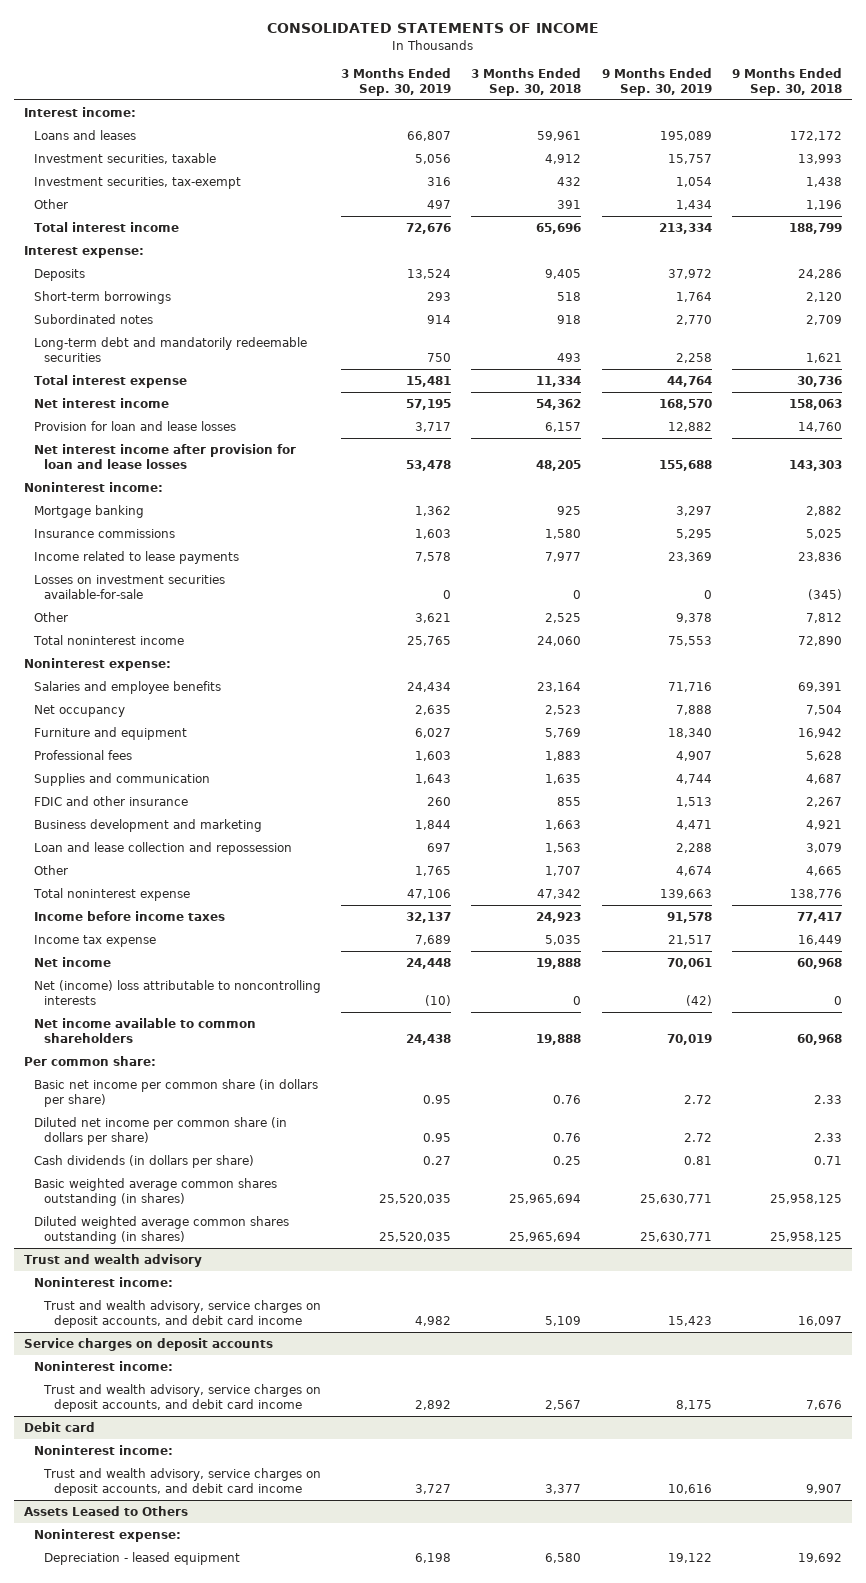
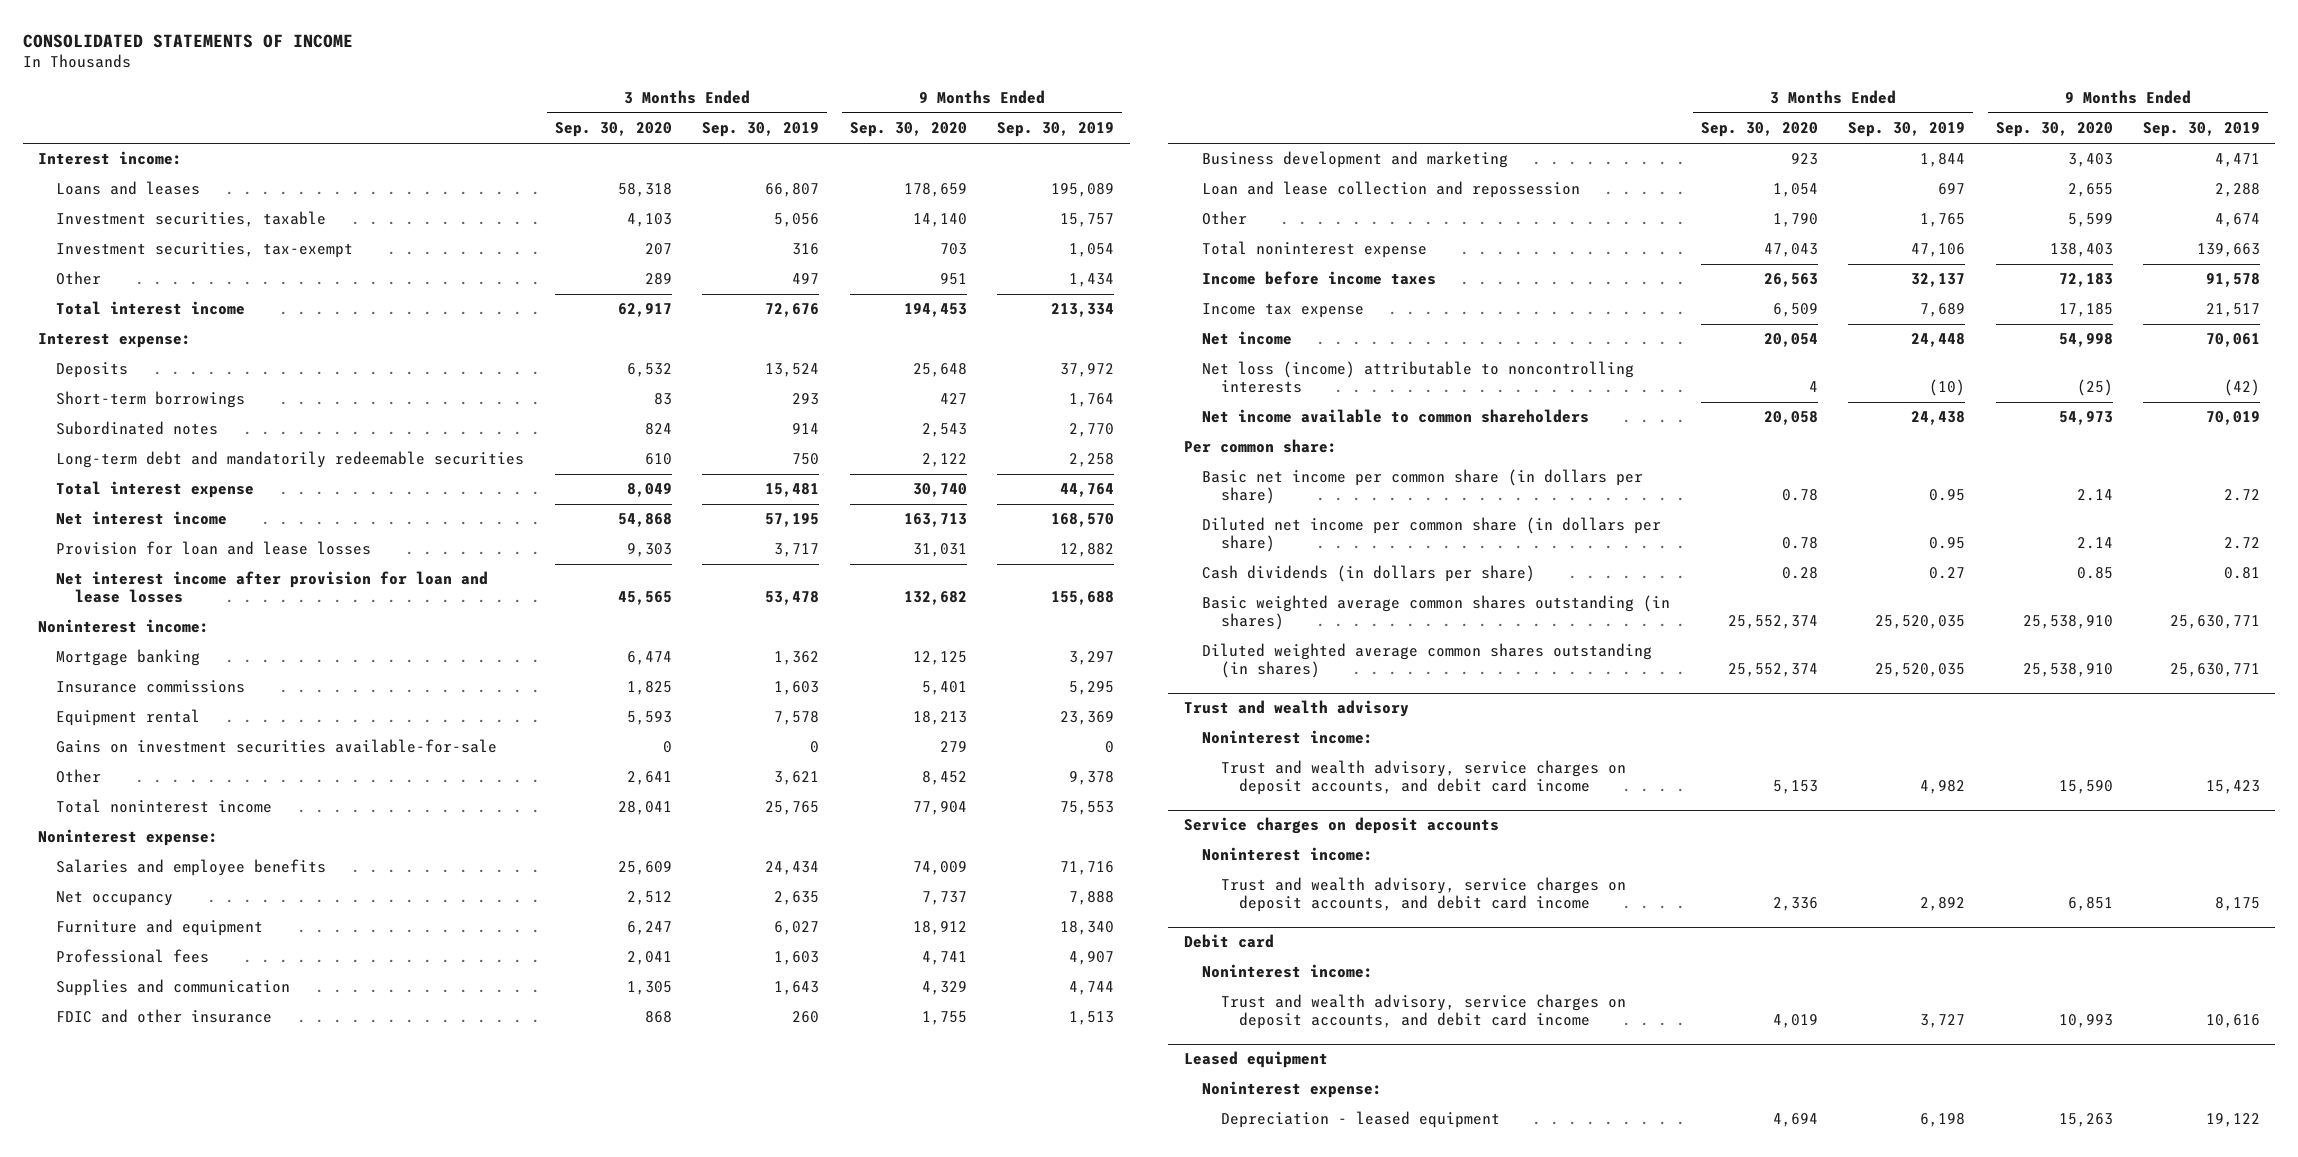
- | 3 Months Ended Sep. 30, 2019 | 3 Months Ended Sep. 30, 2018 | 9 Months Ended Sep. 30, 2019 | 9 Months Ended Sep. 30, 2018
+ | 3 Months Ended Sep. 30, 2020 | 3 Months Ended Sep. 30, 2019 | 9 Months Ended Sep. 30, 2020 | 9 Months Ended Sep. 30, 2019
- Income related to lease payments | 7,578 | 7,977 | 23,369 | 23,836
- Losses on investment securities available-for-sale | 0 | 0 | 0 | (345)
+ Equipment rental | 5,593 | 7,578 | 18,213 | 23,369
+ Gains on investment securities available-for-sale | 0 | 0 | 279 | 0
- Net (income) loss attributable to noncontrolling interests | (10) | 0 | (42) | 0
+ Net loss (income) attributable to noncontrolling interests | 4 | (10) | (25) | (42)
- Assets Leased to Others
+ Leased equipment

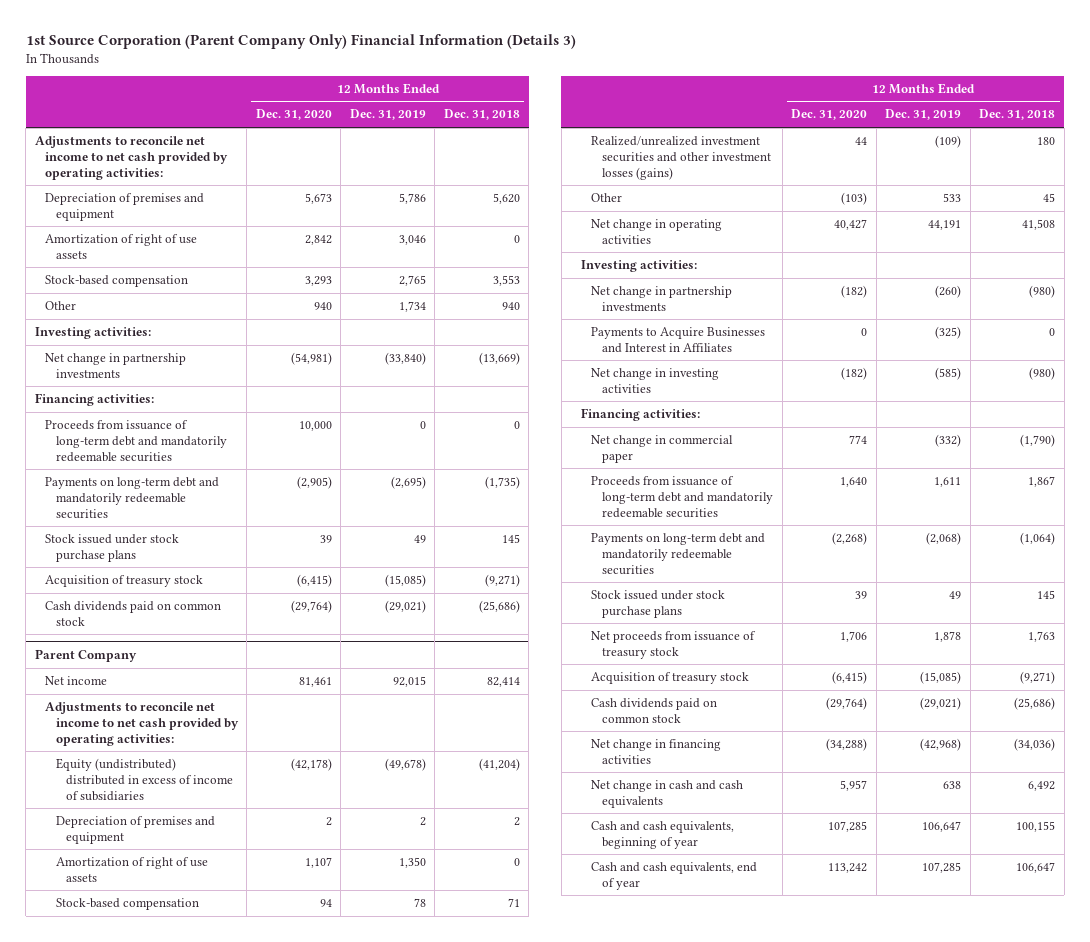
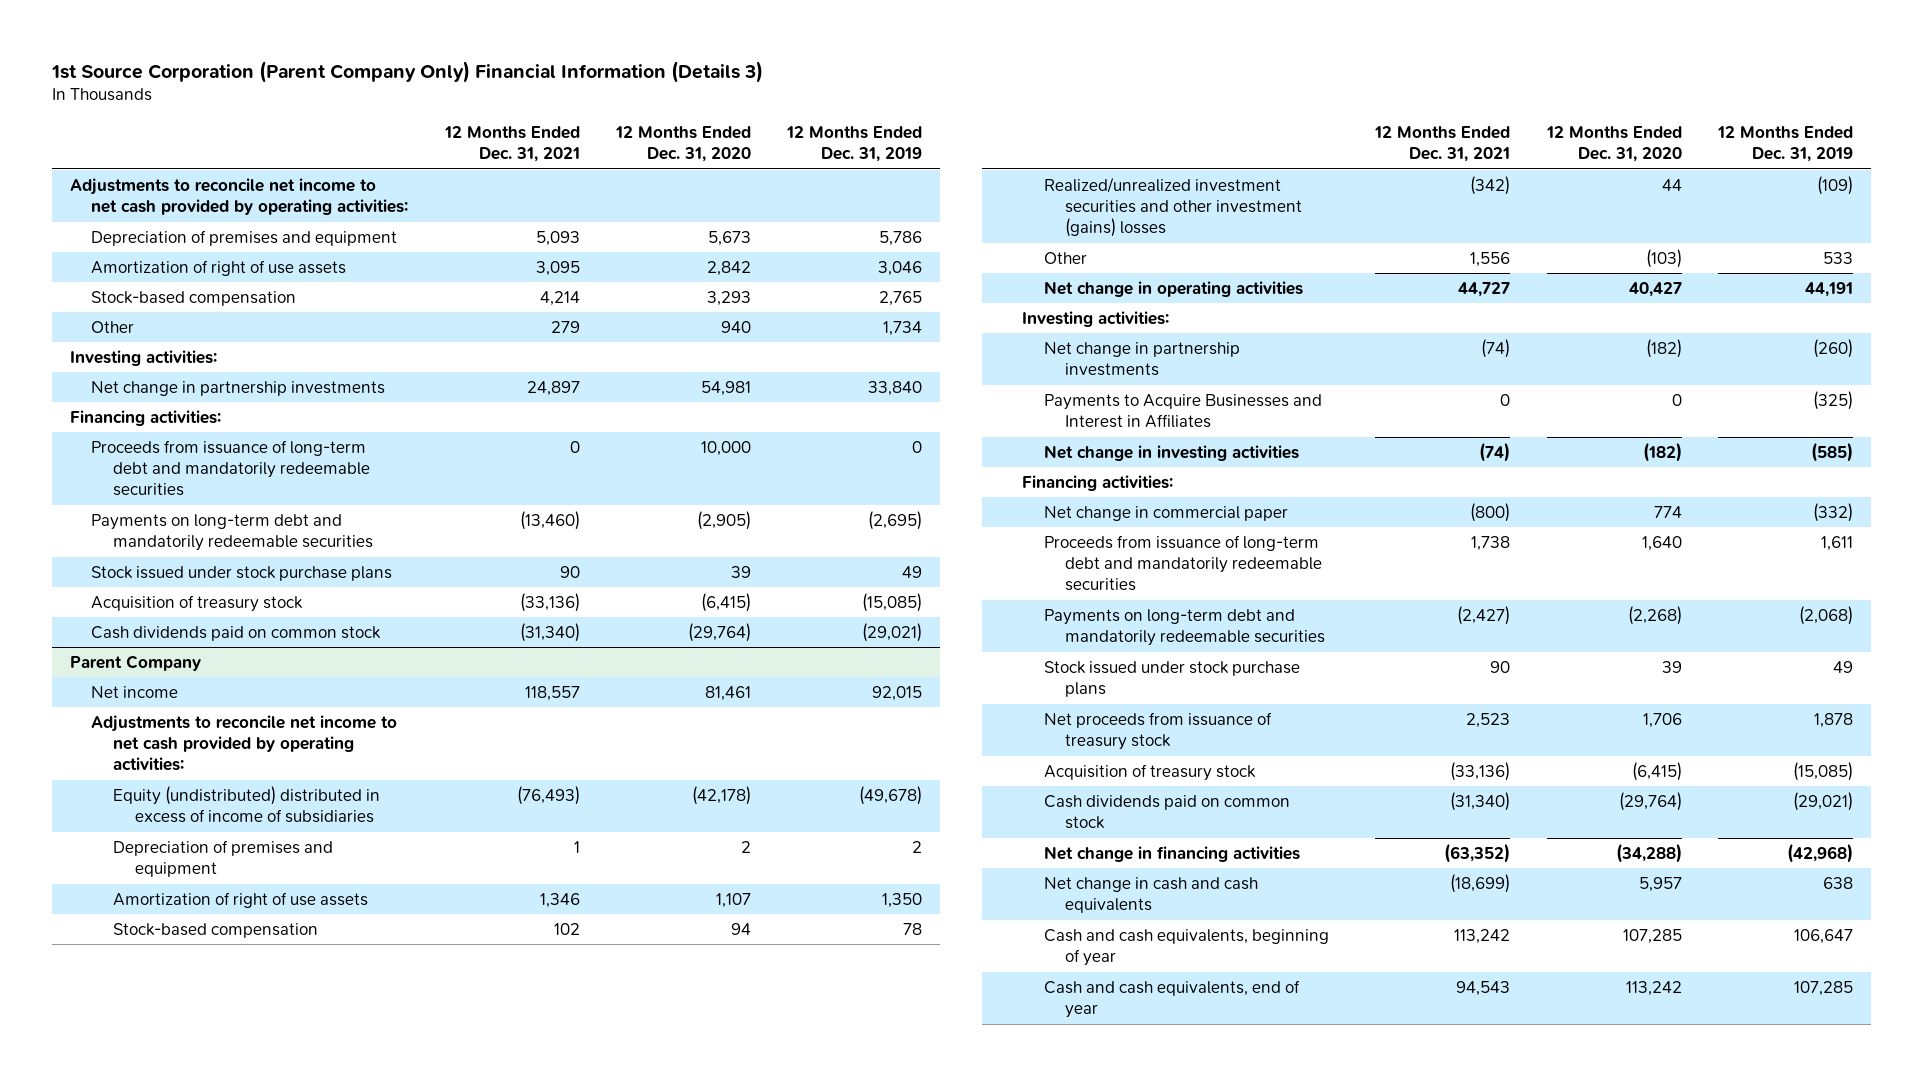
- | 12 Months Ended Dec. 31, 2020 | 12 Months Ended Dec. 31, 2019 | 12 Months Ended Dec. 31, 2018
+ | 12 Months Ended Dec. 31, 2021 | 12 Months Ended Dec. 31, 2020 | 12 Months Ended Dec. 31, 2019
- Net change in partnership investments | (54,981) | (33,840) | (13,669)
+ Net change in partnership investments | 24,897 | 54,981 | 33,840
@ Parent Company
- Realized/unrealized investment securities and other investment losses (gains) | 44 | (109) | 180
+ Realized/unrealized investment securities and other investment (gains) losses | (342) | 44 | (109)

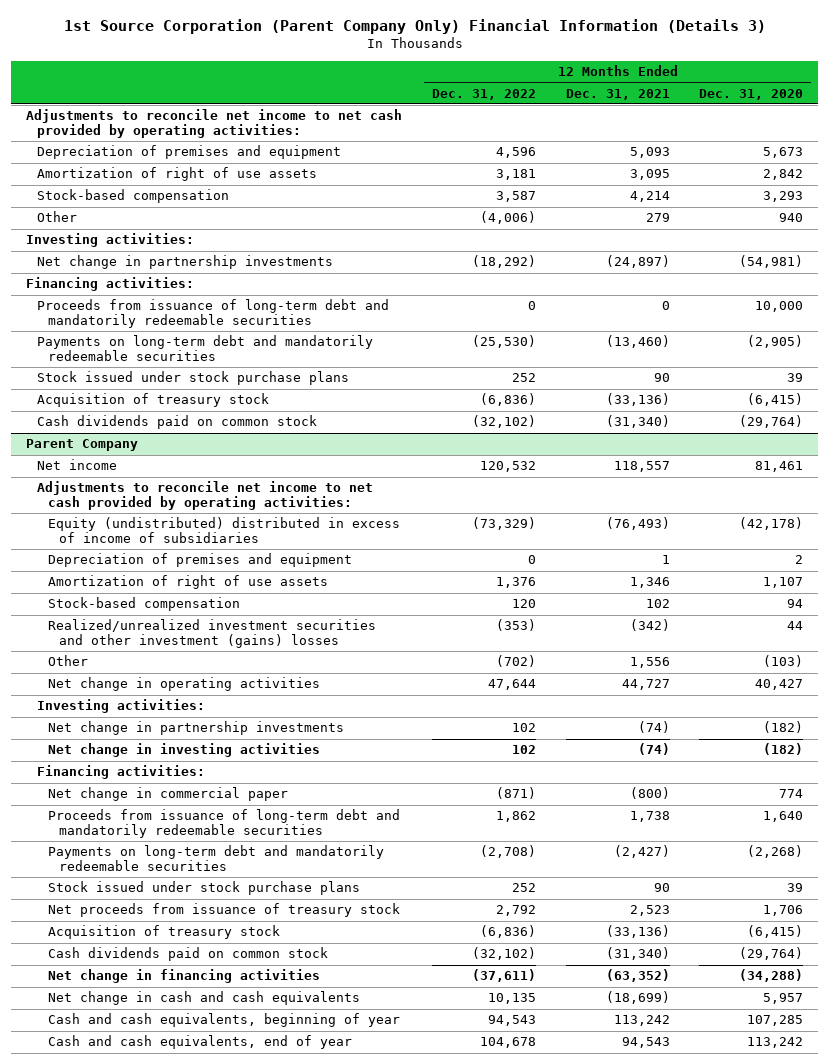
- | 12 Months Ended Dec. 31, 2021 | 12 Months Ended Dec. 31, 2020 | 12 Months Ended Dec. 31, 2019
+ | 12 Months Ended Dec. 31, 2022 | 12 Months Ended Dec. 31, 2021 | 12 Months Ended Dec. 31, 2020
- Net change in partnership investments | 24,897 | 54,981 | 33,840
+ Net change in partnership investments | (18,292) | (24,897) | (54,981)
@ Parent Company
- Payments to Acquire Businesses and Interest in Affiliates | 0 | 0 | (325)

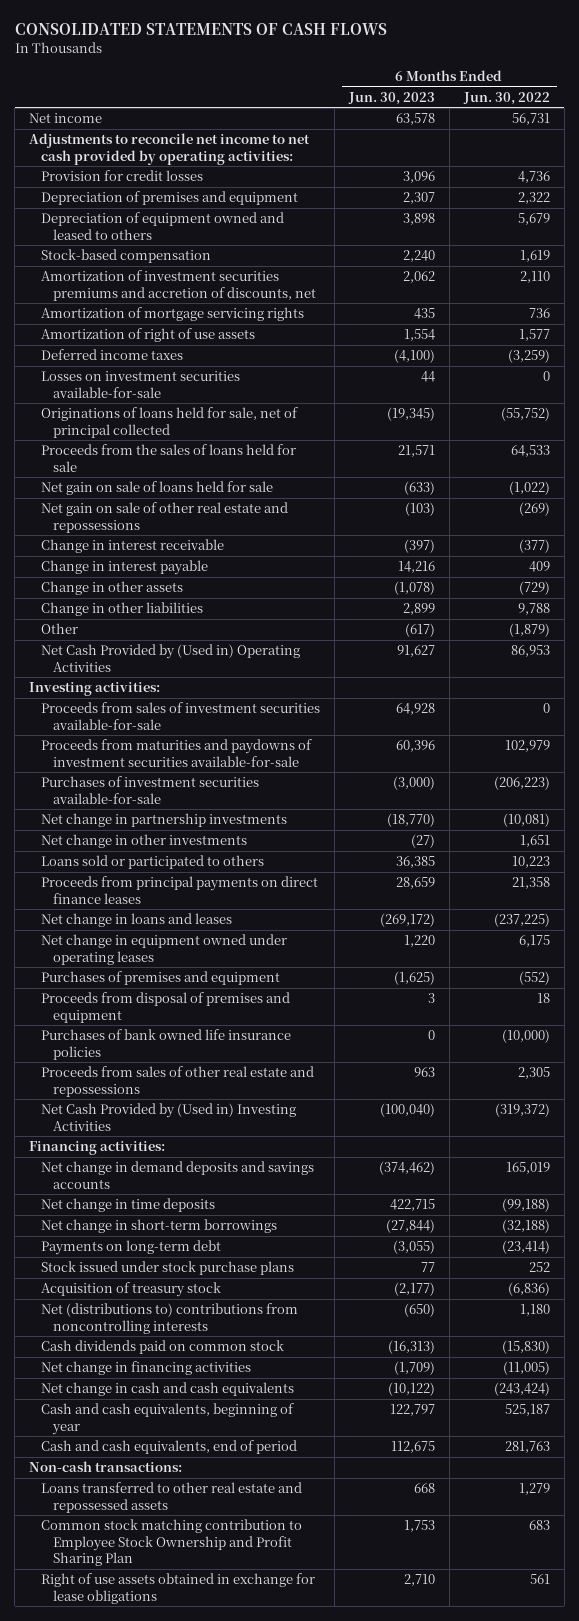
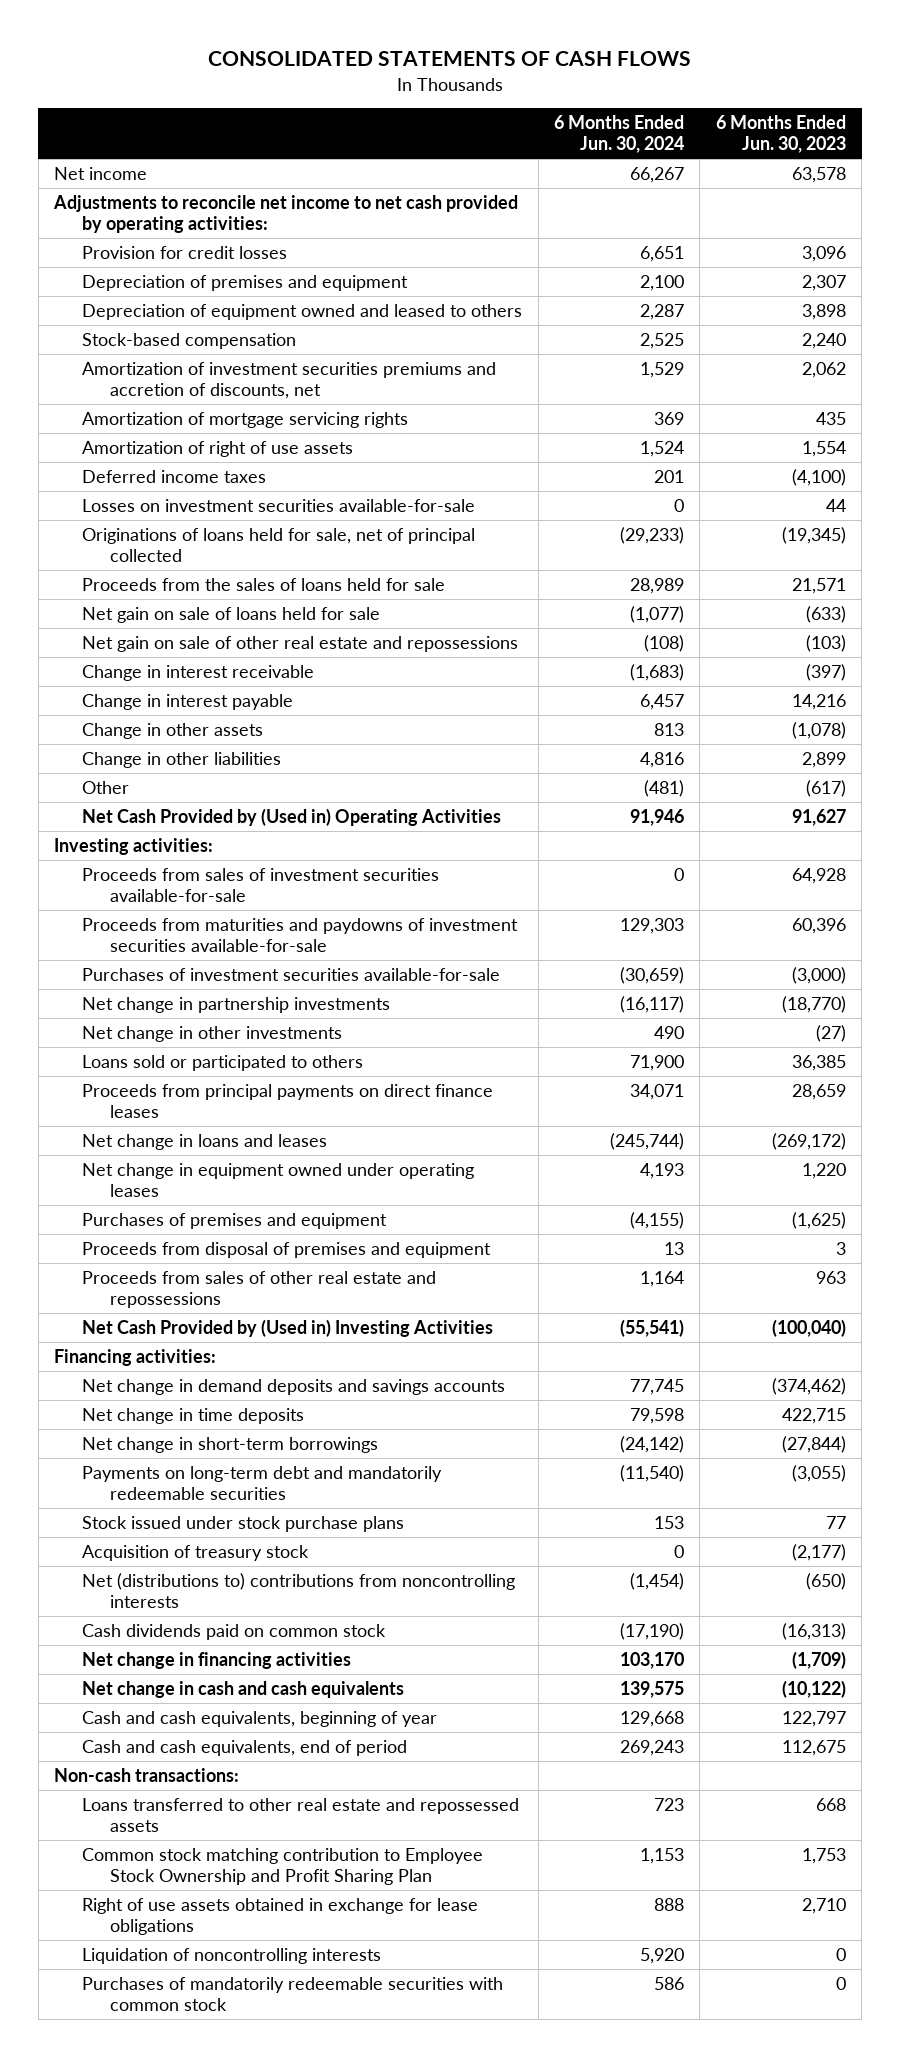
- | 6 Months Ended Jun. 30, 2023 | 6 Months Ended Jun. 30, 2022
+ | 6 Months Ended Jun. 30, 2024 | 6 Months Ended Jun. 30, 2023
- Purchases of bank owned life insurance policies | 0 | (10,000)
- Payments on long-term debt | (3,055) | (23,414)
+ Payments on long-term debt and mandatorily redeemable securities | (11,540) | (3,055)
+ Liquidation of noncontrolling interests | 5,920 | 0
+ Purchases of mandatorily redeemable securities with common stock | 586 | 0

